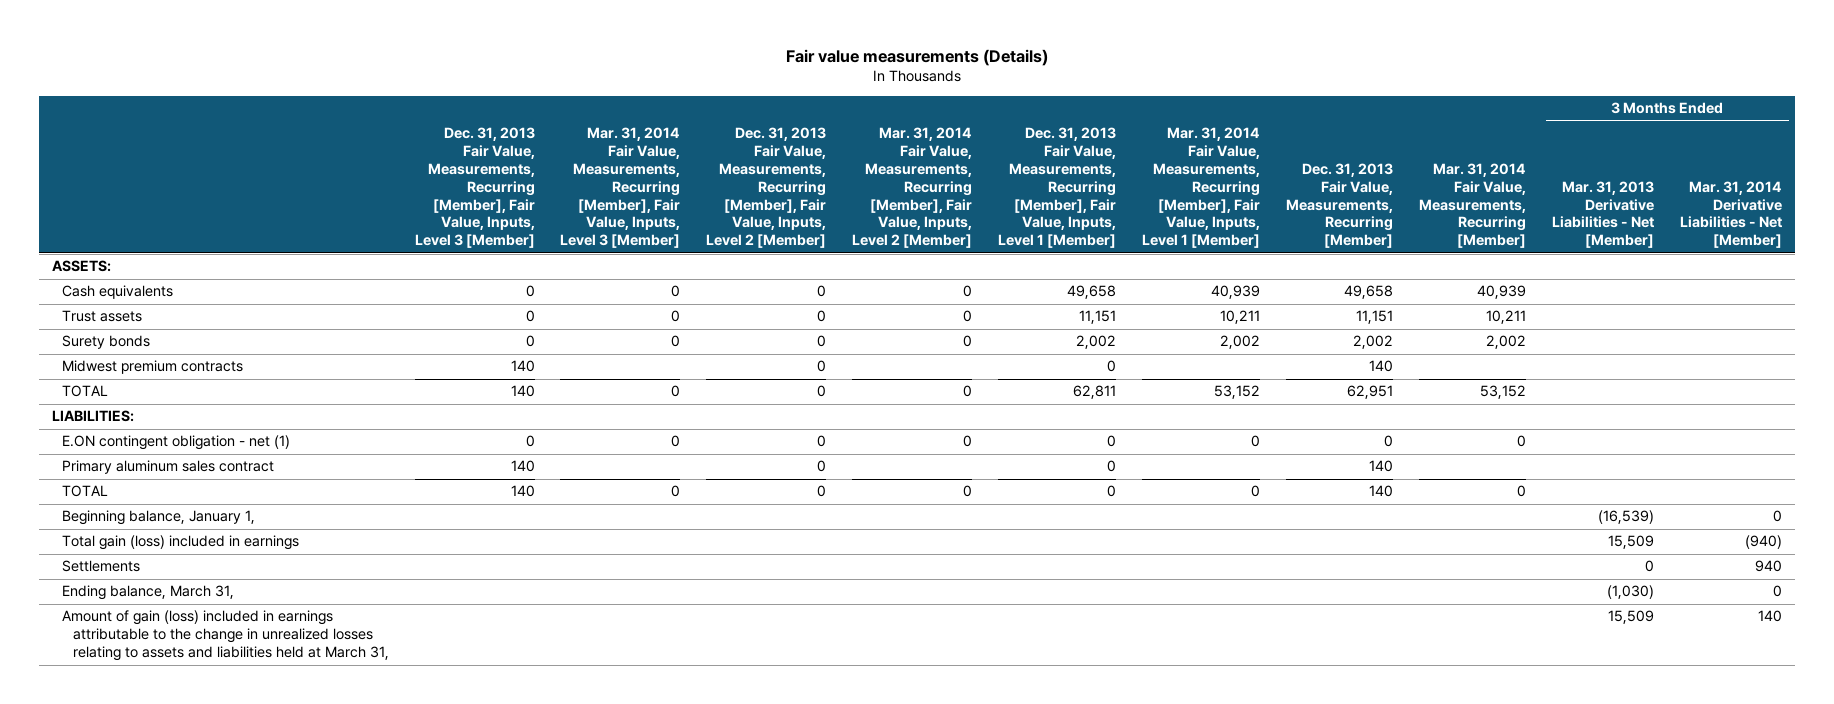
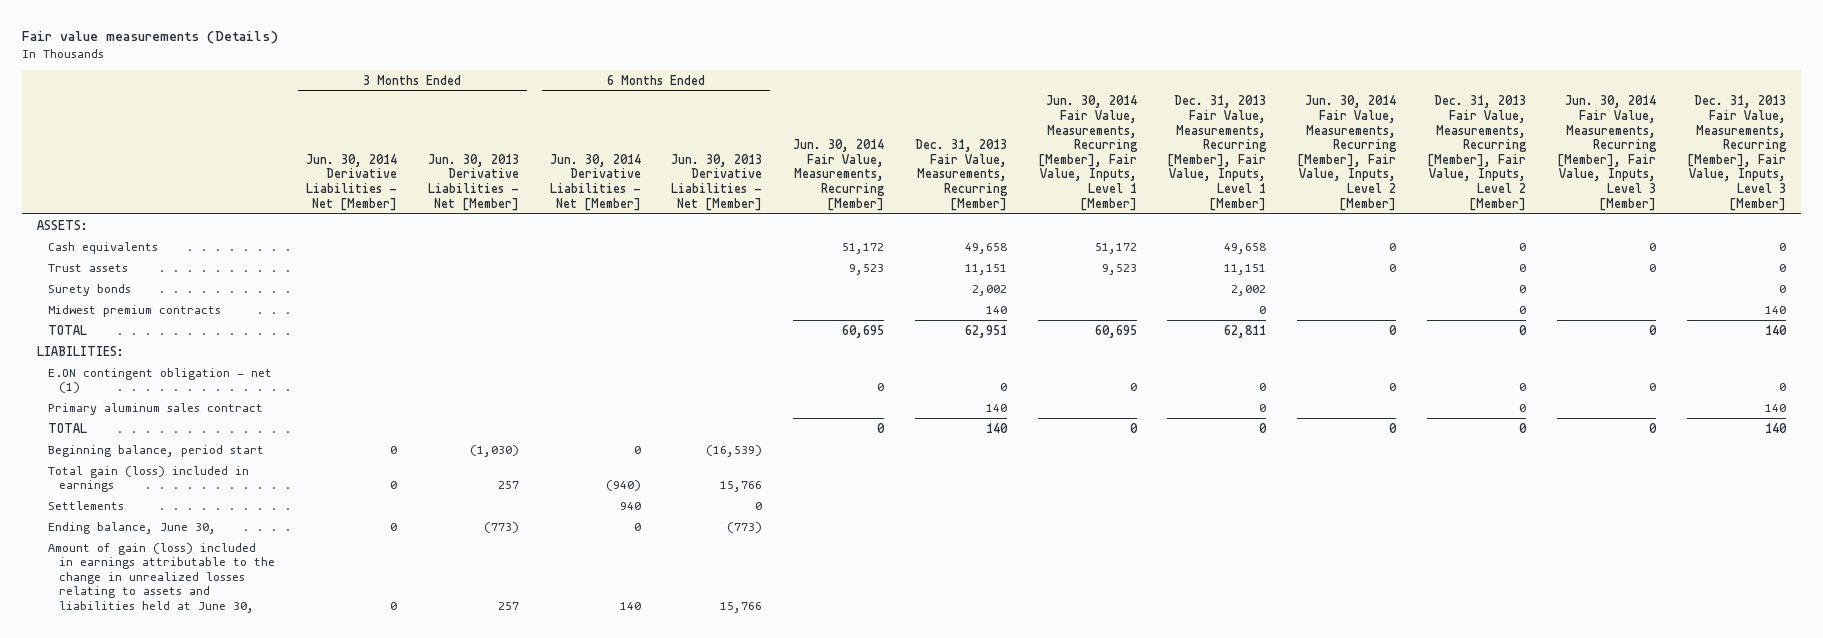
- | Dec. 31, 2013 Fair Value, Measurements, Recurring [Member], Fair Value, Inputs, Level 3 [Member] | Mar. 31, 2014 Fair Value, Measurements, Recurring [Member], Fair Value, Inputs, Level 3 [Member] | Dec. 31, 2013 Fair Value, Measurements, Recurring [Member], Fair Value, Inputs, Level 2 [Member] | Mar. 31, 2014 Fair Value, Measurements, Recurring [Member], Fair Value, Inputs, Level 2 [Member] | Dec. 31, 2013 Fair Value, Measurements, Recurring [Member], Fair Value, Inputs, Level 1 [Member] | Mar. 31, 2014 Fair Value, Measurements, Recurring [Member], Fair Value, Inputs, Level 1 [Member] | Dec. 31, 2013 Fair Value, Measurements, Recurring [Member] | Mar. 31, 2014 Fair Value, Measurements, Recurring [Member] | 3 Months Ended Mar. 31, 2013 Derivative Liabilities - Net [Member] | 3 Months Ended Mar. 31, 2014 Derivative Liabilities - Net [Member]
+ | 3 Months Ended Jun. 30, 2014 Derivative Liabilities - Net [Member] | 3 Months Ended Jun. 30, 2013 Derivative Liabilities - Net [Member] | 6 Months Ended Jun. 30, 2014 Derivative Liabilities - Net [Member] | 6 Months Ended Jun. 30, 2013 Derivative Liabilities - Net [Member] | Jun. 30, 2014 Fair Value, Measurements, Recurring [Member] | Dec. 31, 2013 Fair Value, Measurements, Recurring [Member] | Jun. 30, 2014 Fair Value, Measurements, Recurring [Member], Fair Value, Inputs, Level 1 [Member] | Dec. 31, 2013 Fair Value, Measurements, Recurring [Member], Fair Value, Inputs, Level 1 [Member] | Jun. 30, 2014 Fair Value, Measurements, Recurring [Member], Fair Value, Inputs, Level 2 [Member] | Dec. 31, 2013 Fair Value, Measurements, Recurring [Member], Fair Value, Inputs, Level 2 [Member] | Jun. 30, 2014 Fair Value, Measurements, Recurring [Member], Fair Value, Inputs, Level 3 [Member] | Dec. 31, 2013 Fair Value, Measurements, Recurring [Member], Fair Value, Inputs, Level 3 [Member]
- Beginning balance, January 1, | | | | | | | | | (16,539) | 0
+ Beginning balance, period start | 0 | (1,030) | 0 | (16,539) | | | | | | | |
- Ending balance, March 31, | | | | | | | | | (1,030) | 0
- Amount of gain (loss) included in earnings attributable to the change in unrealized losses relating to assets and liabilities held at March 31, | | | | | | | | | 15,509 | 140
+ Ending balance, June 30, | 0 | (773) | 0 | (773) | | | | | | | |
+ Amount of gain (loss) included in earnings attributable to the change in unrealized losses relating to assets and liabilities held at June 30, | 0 | 257 | 140 | 15,766 | | | | | | | |

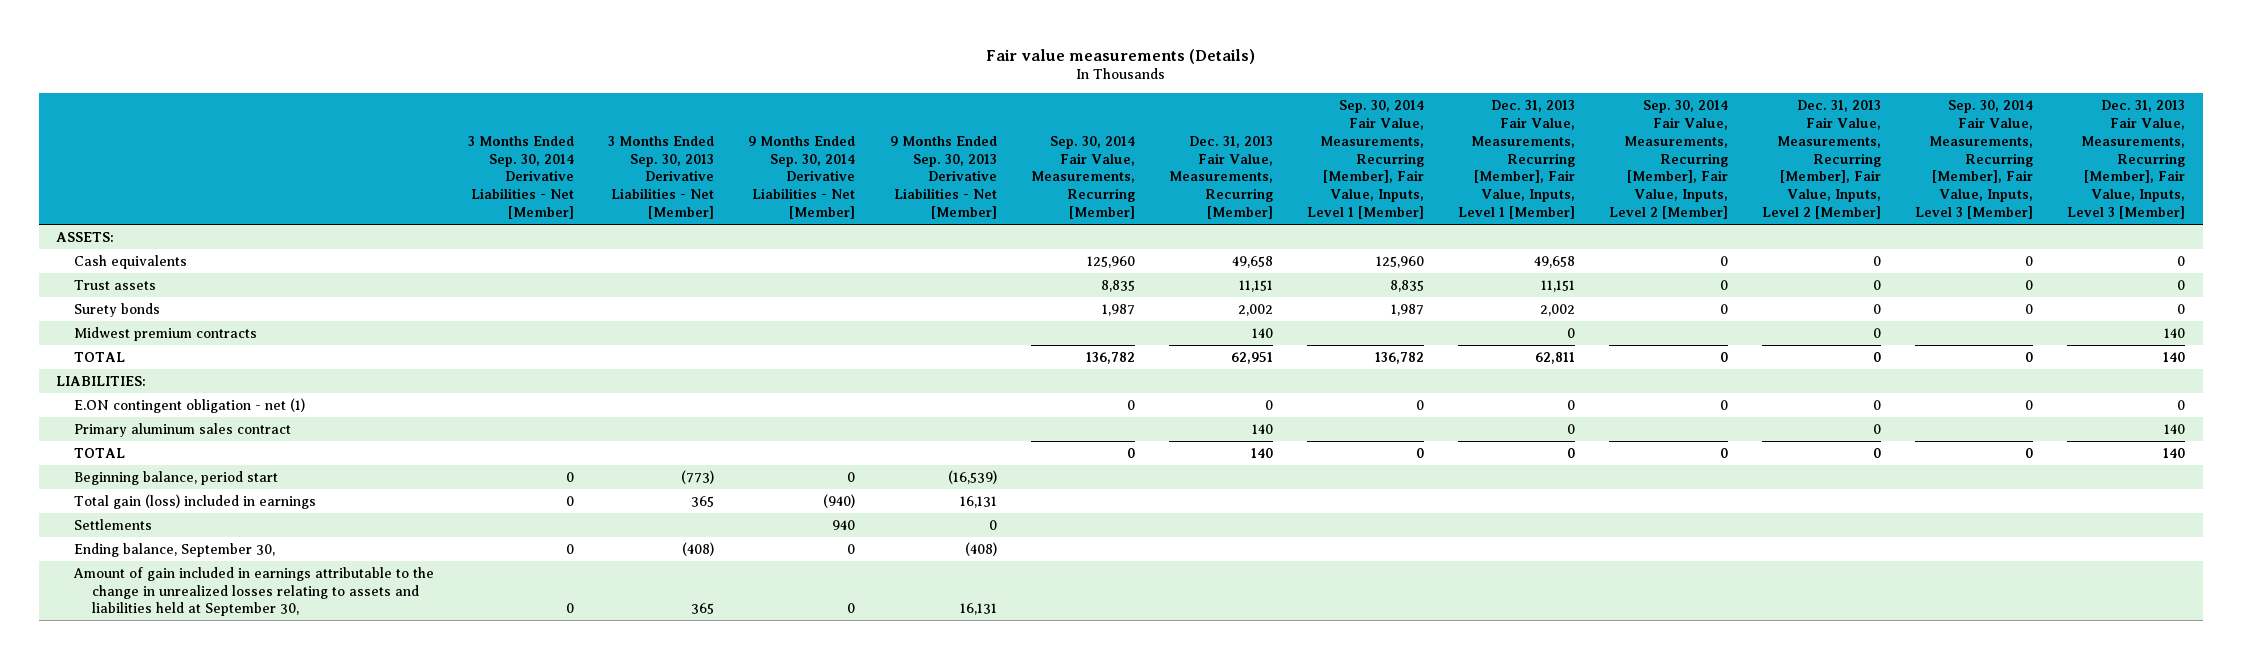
- | 3 Months Ended Jun. 30, 2014 Derivative Liabilities - Net [Member] | 3 Months Ended Jun. 30, 2013 Derivative Liabilities - Net [Member] | 6 Months Ended Jun. 30, 2014 Derivative Liabilities - Net [Member] | 6 Months Ended Jun. 30, 2013 Derivative Liabilities - Net [Member] | Jun. 30, 2014 Fair Value, Measurements, Recurring [Member] | Dec. 31, 2013 Fair Value, Measurements, Recurring [Member] | Jun. 30, 2014 Fair Value, Measurements, Recurring [Member], Fair Value, Inputs, Level 1 [Member] | Dec. 31, 2013 Fair Value, Measurements, Recurring [Member], Fair Value, Inputs, Level 1 [Member] | Jun. 30, 2014 Fair Value, Measurements, Recurring [Member], Fair Value, Inputs, Level 2 [Member] | Dec. 31, 2013 Fair Value, Measurements, Recurring [Member], Fair Value, Inputs, Level 2 [Member] | Jun. 30, 2014 Fair Value, Measurements, Recurring [Member], Fair Value, Inputs, Level 3 [Member] | Dec. 31, 2013 Fair Value, Measurements, Recurring [Member], Fair Value, Inputs, Level 3 [Member]
+ | 3 Months Ended Sep. 30, 2014 Derivative Liabilities - Net [Member] | 3 Months Ended Sep. 30, 2013 Derivative Liabilities - Net [Member] | 9 Months Ended Sep. 30, 2014 Derivative Liabilities - Net [Member] | 9 Months Ended Sep. 30, 2013 Derivative Liabilities - Net [Member] | Sep. 30, 2014 Fair Value, Measurements, Recurring [Member] | Dec. 31, 2013 Fair Value, Measurements, Recurring [Member] | Sep. 30, 2014 Fair Value, Measurements, Recurring [Member], Fair Value, Inputs, Level 1 [Member] | Dec. 31, 2013 Fair Value, Measurements, Recurring [Member], Fair Value, Inputs, Level 1 [Member] | Sep. 30, 2014 Fair Value, Measurements, Recurring [Member], Fair Value, Inputs, Level 2 [Member] | Dec. 31, 2013 Fair Value, Measurements, Recurring [Member], Fair Value, Inputs, Level 2 [Member] | Sep. 30, 2014 Fair Value, Measurements, Recurring [Member], Fair Value, Inputs, Level 3 [Member] | Dec. 31, 2013 Fair Value, Measurements, Recurring [Member], Fair Value, Inputs, Level 3 [Member]
- Ending balance, June 30, | 0 | (773) | 0 | (773) | | | | | | | |
- Amount of gain (loss) included in earnings attributable to the change in unrealized losses relating to assets and liabilities held at June 30, | 0 | 257 | 140 | 15,766 | | | | | | | |
+ Ending balance, September 30, | 0 | (408) | 0 | (408) | | | | | | | |
+ Amount of gain included in earnings attributable to the change in unrealized losses relating to assets and liabilities held at September 30, | 0 | 365 | 0 | 16,131 | | | | | | | |

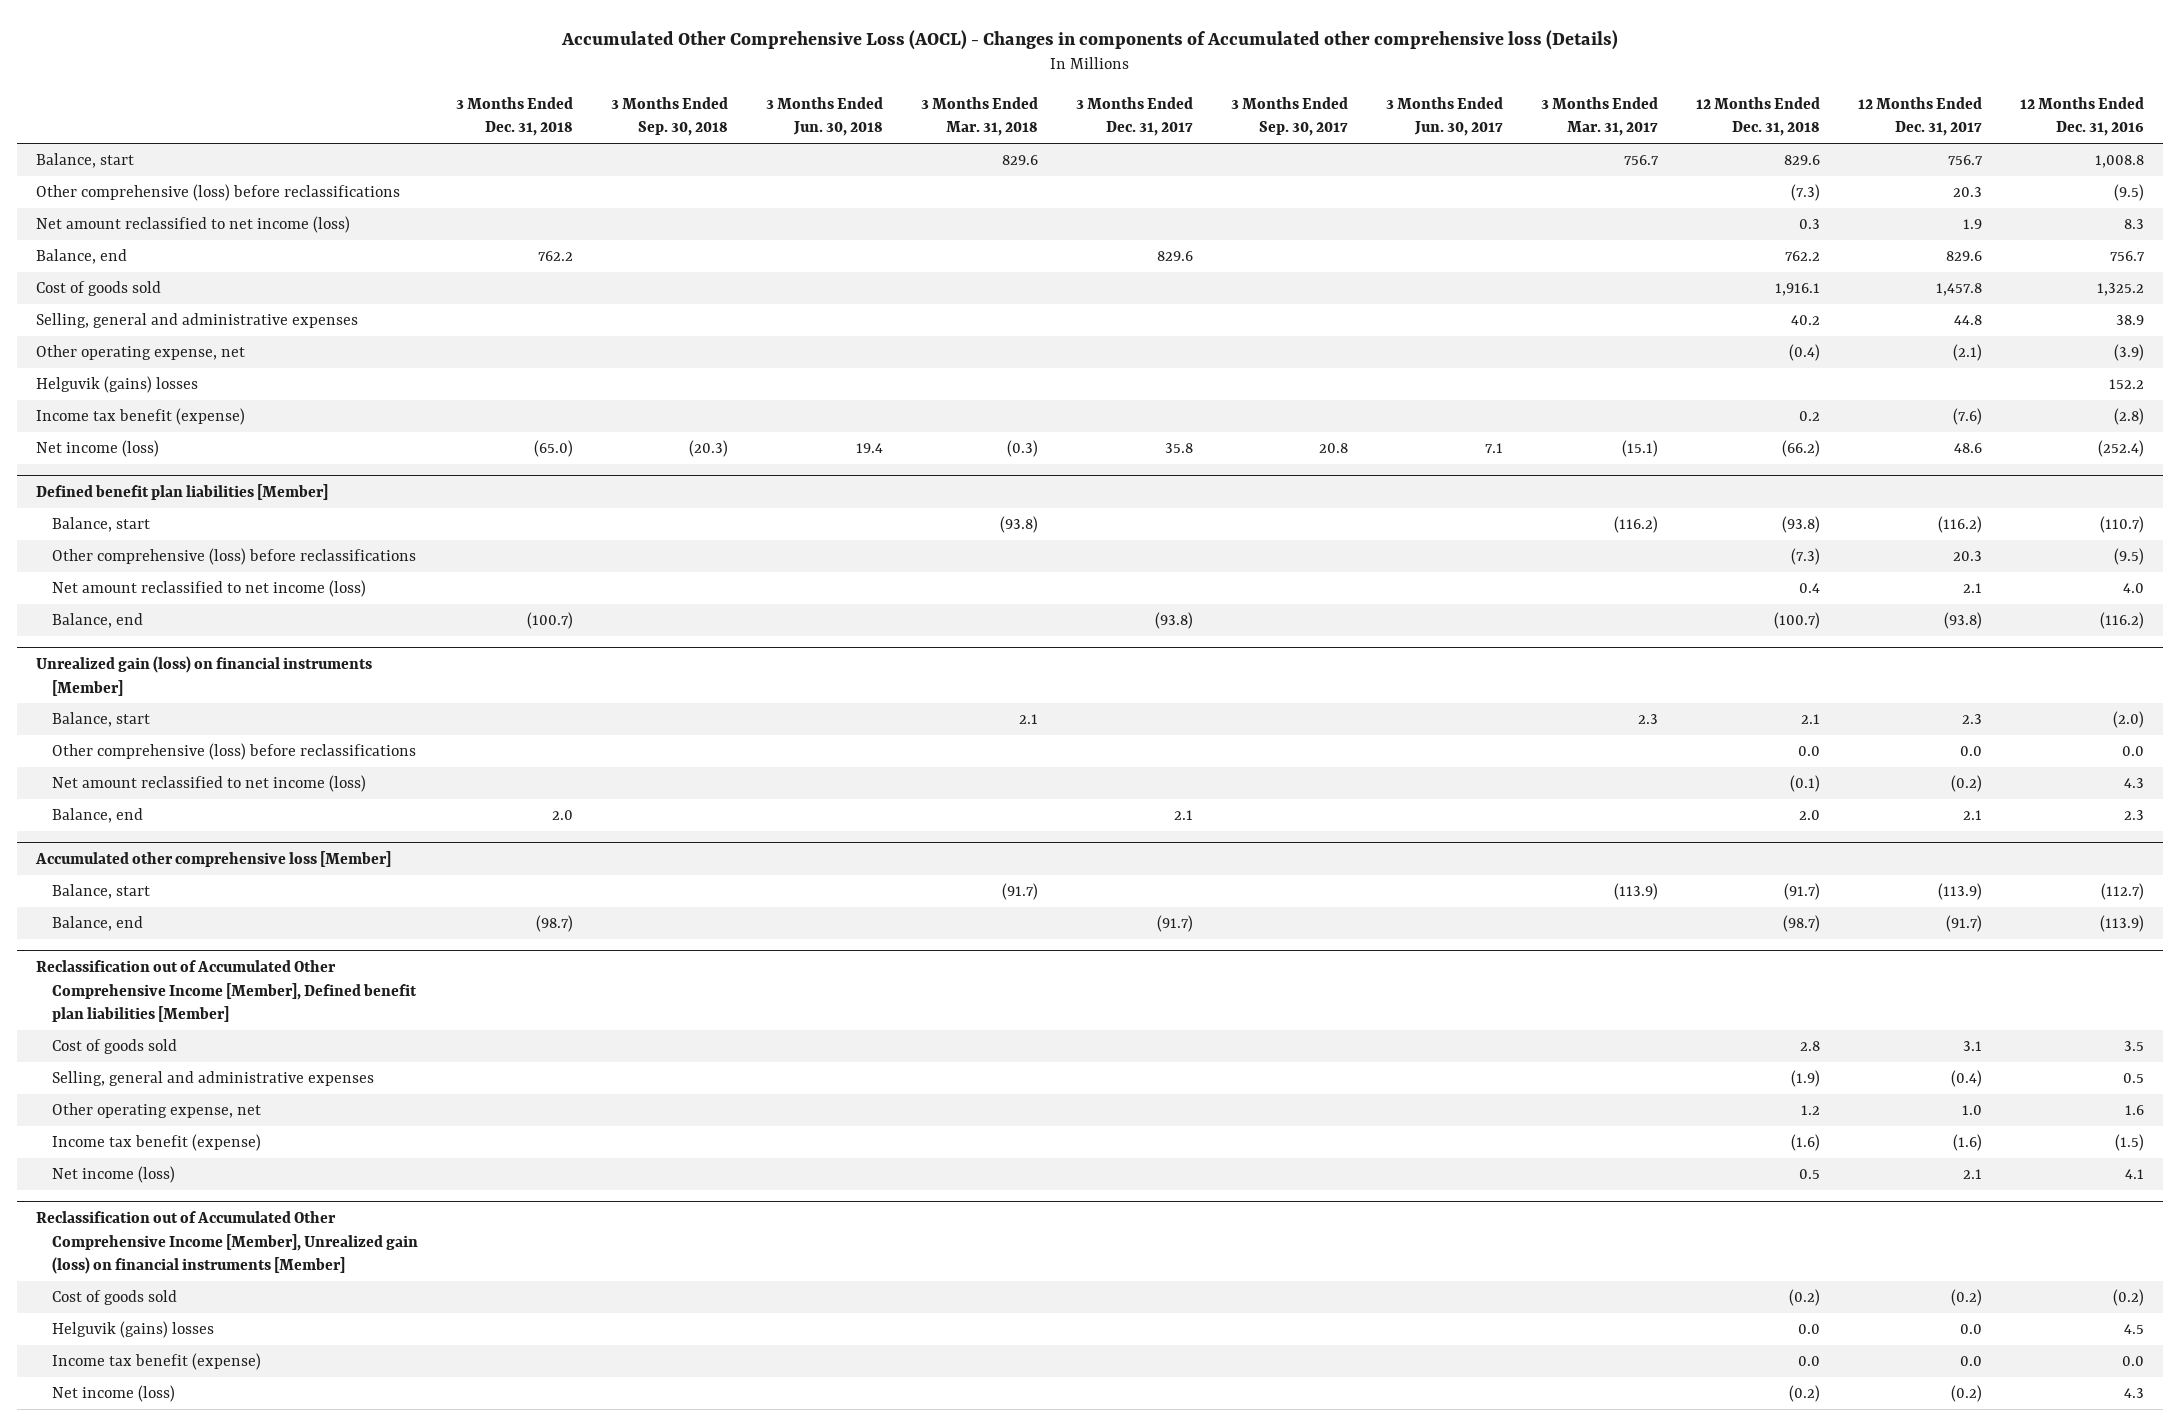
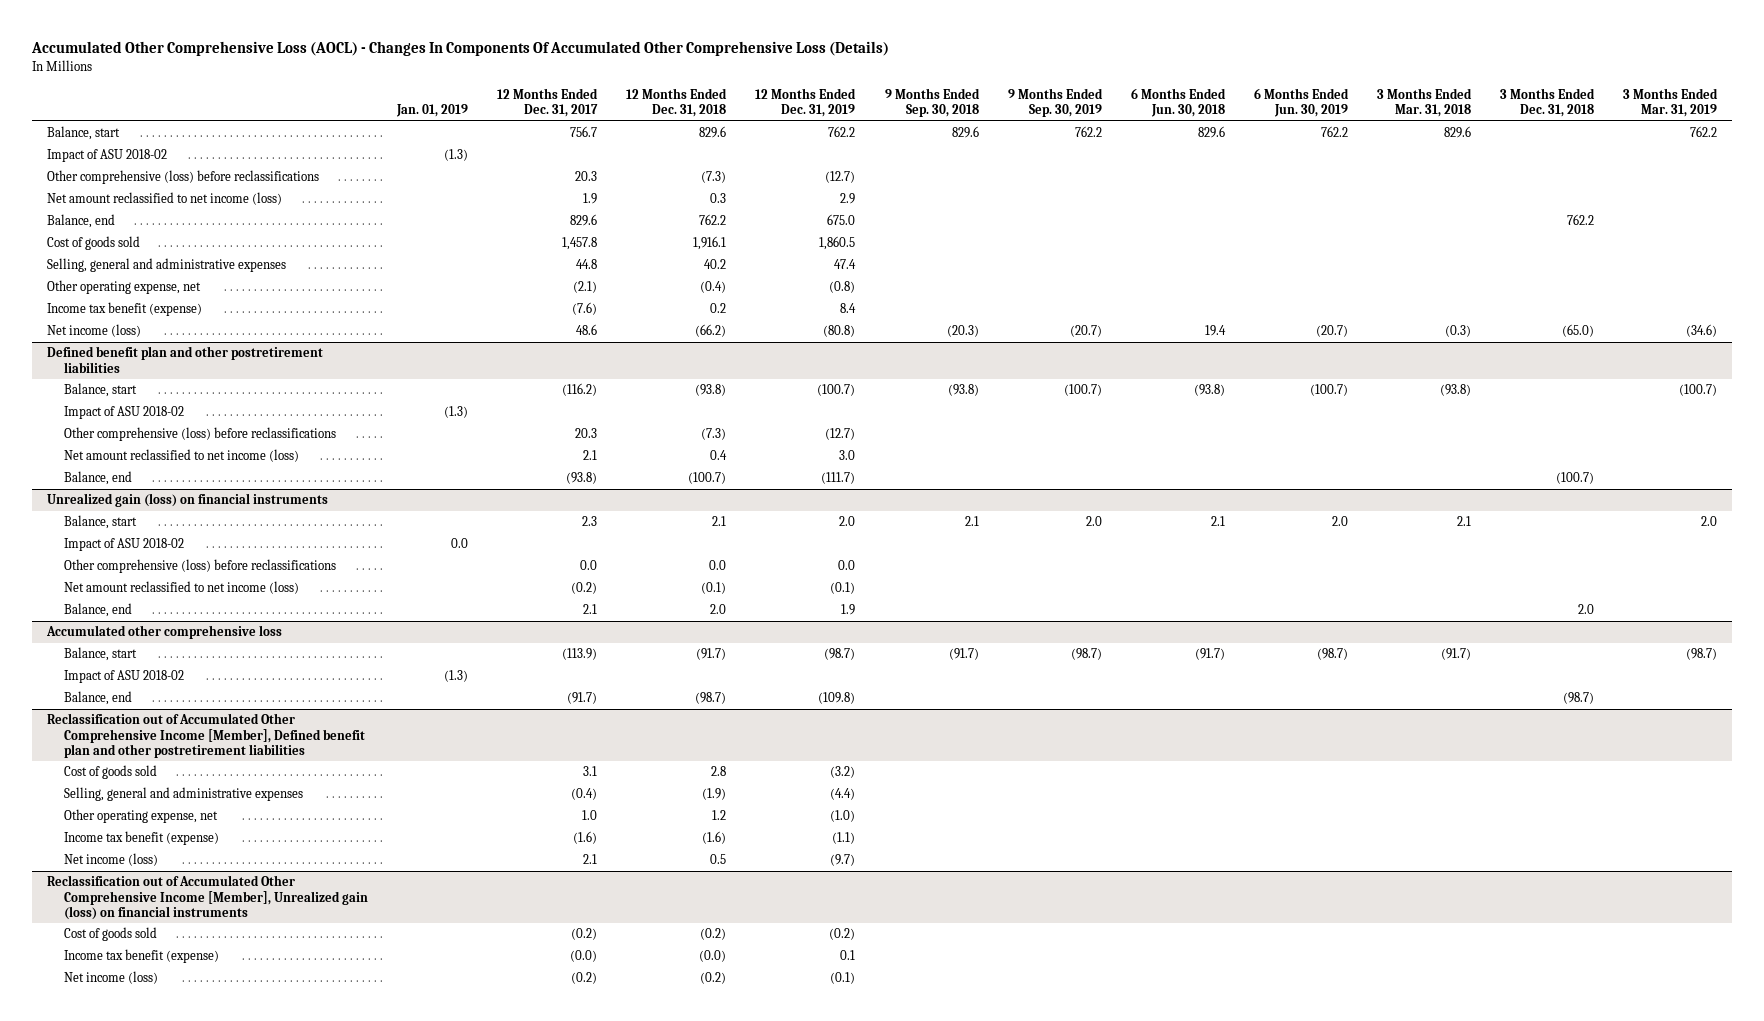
- Accumulated Other Comprehensive Loss (AOCL) - Changes in components of Accumulated other comprehensive loss (Details)
+ Accumulated Other Comprehensive Loss (AOCL) - Changes In Components Of Accumulated Other Comprehensive Loss (Details)
- | 3 Months Ended Dec. 31, 2018 | 3 Months Ended Sep. 30, 2018 | 3 Months Ended Jun. 30, 2018 | 3 Months Ended Mar. 31, 2018 | 3 Months Ended Dec. 31, 2017 | 3 Months Ended Sep. 30, 2017 | 3 Months Ended Jun. 30, 2017 | 3 Months Ended Mar. 31, 2017 | 12 Months Ended Dec. 31, 2018 | 12 Months Ended Dec. 31, 2017 | 12 Months Ended Dec. 31, 2016
+ | Jan. 01, 2019 | 12 Months Ended Dec. 31, 2017 | 12 Months Ended Dec. 31, 2018 | 12 Months Ended Dec. 31, 2019 | 9 Months Ended Sep. 30, 2018 | 9 Months Ended Sep. 30, 2019 | 6 Months Ended Jun. 30, 2018 | 6 Months Ended Jun. 30, 2019 | 3 Months Ended Mar. 31, 2018 | 3 Months Ended Dec. 31, 2018 | 3 Months Ended Mar. 31, 2019
+ Impact of ASU 2018-02 | (1.3) | | | | | | | | | |
- Helguvik (gains) losses | | | | | | | | | | | 152.2
- Defined benefit plan liabilities [Member]
+ Defined benefit plan and other postretirement liabilities
+ Impact of ASU 2018-02 | (1.3) | | | | | | | | | |
- Unrealized gain (loss) on financial instruments [Member]
+ Unrealized gain (loss) on financial instruments
+ Impact of ASU 2018-02 | 0.0 | | | | | | | | | |
- Accumulated other comprehensive loss [Member]
+ Accumulated other comprehensive loss
+ Impact of ASU 2018-02 | (1.3) | | | | | | | | | |
- Reclassification out of Accumulated Other Comprehensive Income [Member], Defined benefit plan liabilities [Member]
+ Reclassification out of Accumulated Other Comprehensive Income [Member], Defined benefit plan and other postretirement liabilities
- Reclassification out of Accumulated Other Comprehensive Income [Member], Unrealized gain (loss) on financial instruments [Member]
+ Reclassification out of Accumulated Other Comprehensive Income [Member], Unrealized gain (loss) on financial instruments
- Helguvik (gains) losses | | | | | | | | | 0.0 | 0.0 | 4.5
- Income tax benefit (expense) | | | | | | | | | 0.0 | 0.0 | 0.0
+ Income tax benefit (expense) | | (0.0) | (0.0) | 0.1 | | | | | | |

